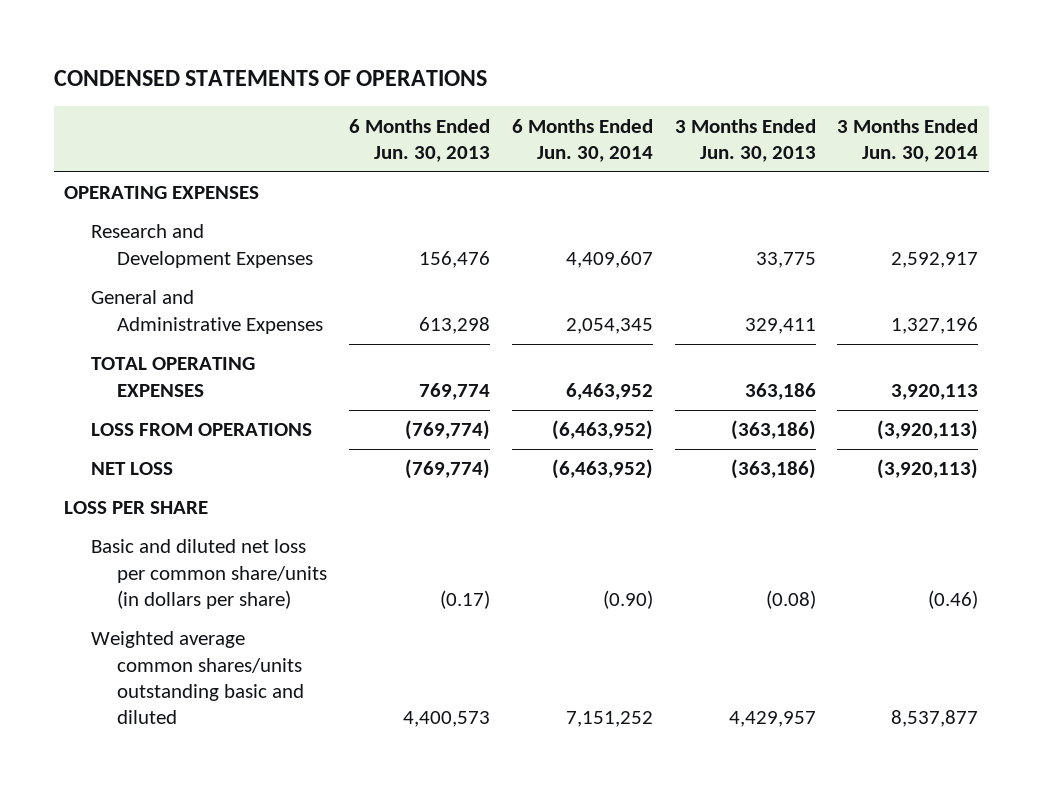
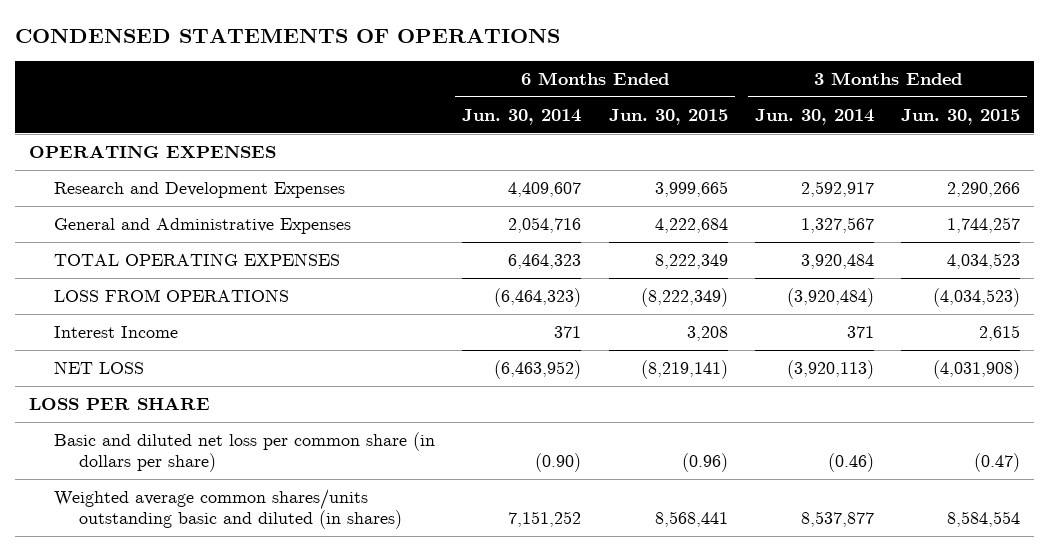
- | 6 Months Ended Jun. 30, 2013 | 6 Months Ended Jun. 30, 2014 | 3 Months Ended Jun. 30, 2013 | 3 Months Ended Jun. 30, 2014
+ | 6 Months Ended Jun. 30, 2014 | 6 Months Ended Jun. 30, 2015 | 3 Months Ended Jun. 30, 2014 | 3 Months Ended Jun. 30, 2015
- General and Administrative Expenses | 613,298 | 2,054,345 | 329,411 | 1,327,196
- TOTAL OPERATING EXPENSES | 769,774 | 6,463,952 | 363,186 | 3,920,113
- LOSS FROM OPERATIONS | (769,774) | (6,463,952) | (363,186) | (3,920,113)
+ General and Administrative Expenses | 2,054,716 | 4,222,684 | 1,327,567 | 1,744,257
+ TOTAL OPERATING EXPENSES | 6,464,323 | 8,222,349 | 3,920,484 | 4,034,523
+ LOSS FROM OPERATIONS | (6,464,323) | (8,222,349) | (3,920,484) | (4,034,523)
+ Interest Income | 371 | 3,208 | 371 | 2,615
- Basic and diluted net loss per common share/units (in dollars per share) | (0.17) | (0.90) | (0.08) | (0.46)
- Weighted average common shares/units outstanding basic and diluted | 4,400,573 | 7,151,252 | 4,429,957 | 8,537,877
+ Basic and diluted net loss per common share (in dollars per share) | (0.90) | (0.96) | (0.46) | (0.47)
+ Weighted average common shares/units outstanding basic and diluted (in shares) | 7,151,252 | 8,568,441 | 8,537,877 | 8,584,554

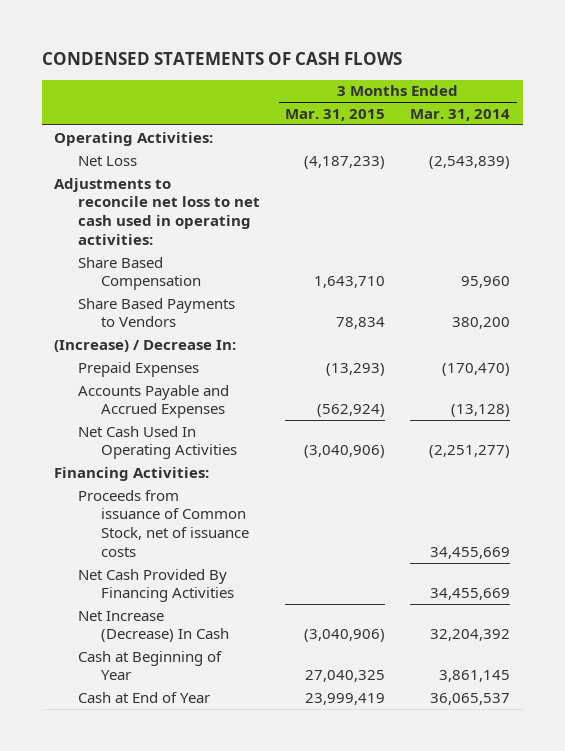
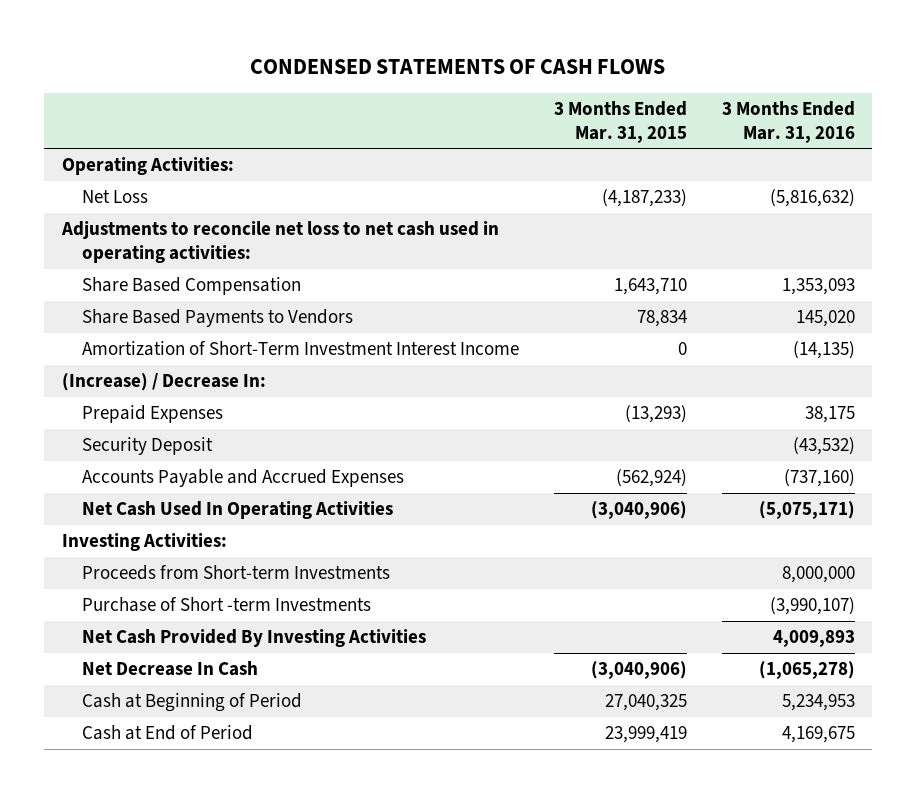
- | 3 Months Ended Mar. 31, 2015 | 3 Months Ended Mar. 31, 2014
+ | 3 Months Ended Mar. 31, 2015 | 3 Months Ended Mar. 31, 2016
+ Amortization of Short-Term Investment Interest Income | 0 | (14,135)
+ Security Deposit | | (43,532)
- Financing Activities:
- Proceeds from issuance of Common Stock, net of issuance costs | | 34,455,669
- Net Cash Provided By Financing Activities | | 34,455,669
- Net Increase (Decrease) In Cash | (3,040,906) | 32,204,392
- Cash at Beginning of Year | 27,040,325 | 3,861,145
- Cash at End of Year | 23,999,419 | 36,065,537
+ Investing Activities:
+ Proceeds from Short-term Investments | | 8,000,000
+ Purchase of Short -term Investments | | (3,990,107)
+ Net Cash Provided By Investing Activities | | 4,009,893
+ Net Decrease In Cash | (3,040,906) | (1,065,278)
+ Cash at Beginning of Period | 27,040,325 | 5,234,953
+ Cash at End of Period | 23,999,419 | 4,169,675

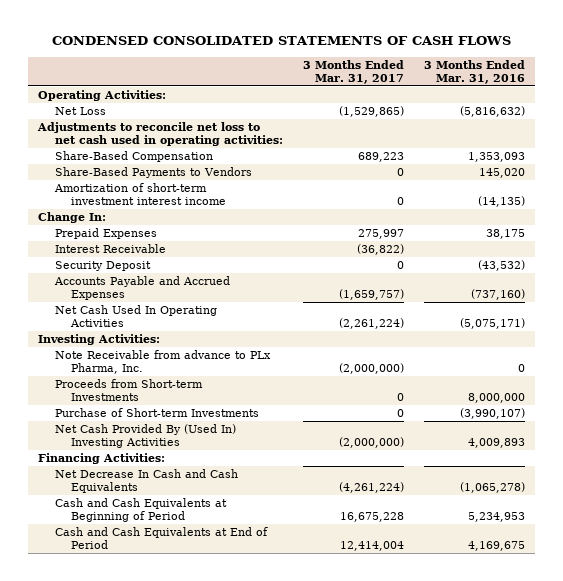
- CONDENSED STATEMENTS OF CASH FLOWS
+ CONDENSED CONSOLIDATED STATEMENTS OF CASH FLOWS
- | 3 Months Ended Mar. 31, 2015 | 3 Months Ended Mar. 31, 2016
+ | 3 Months Ended Mar. 31, 2017 | 3 Months Ended Mar. 31, 2016
- Share Based Compensation | 1,643,710 | 1,353,093
- Share Based Payments to Vendors | 78,834 | 145,020
- Amortization of Short-Term Investment Interest Income | 0 | (14,135)
- (Increase) / Decrease In:
+ Share-Based Compensation | 689,223 | 1,353,093
+ Share-Based Payments to Vendors | 0 | 145,020
+ Amortization of short-term investment interest income | 0 | (14,135)
+ Change In:
+ Interest Receivable | (36,822) |
+ Note Receivable from advance to PLx Pharma, Inc. | (2,000,000) | 0
- Purchase of Short -term Investments | | (3,990,107)
- Net Cash Provided By Investing Activities | | 4,009,893
- Net Decrease In Cash | (3,040,906) | (1,065,278)
- Cash at Beginning of Period | 27,040,325 | 5,234,953
- Cash at End of Period | 23,999,419 | 4,169,675
+ Purchase of Short-term Investments | 0 | (3,990,107)
+ Net Cash Provided By (Used In) Investing Activities | (2,000,000) | 4,009,893
+ Financing Activities:
+ Net Decrease In Cash and Cash Equivalents | (4,261,224) | (1,065,278)
+ Cash and Cash Equivalents at Beginning of Period | 16,675,228 | 5,234,953
+ Cash and Cash Equivalents at End of Period | 12,414,004 | 4,169,675

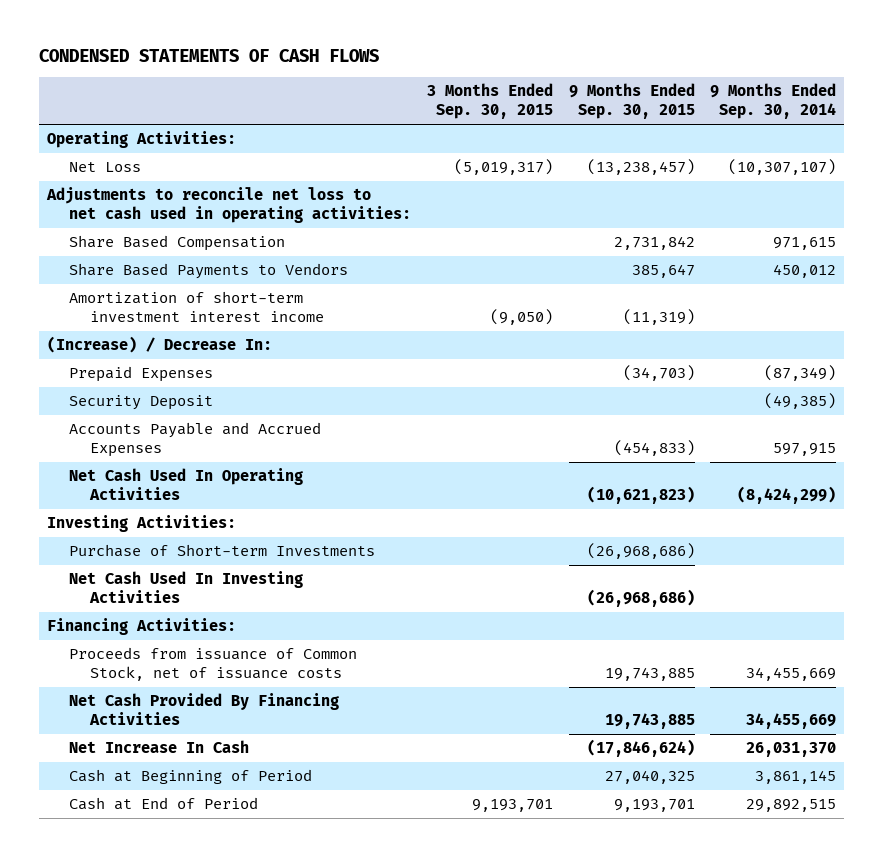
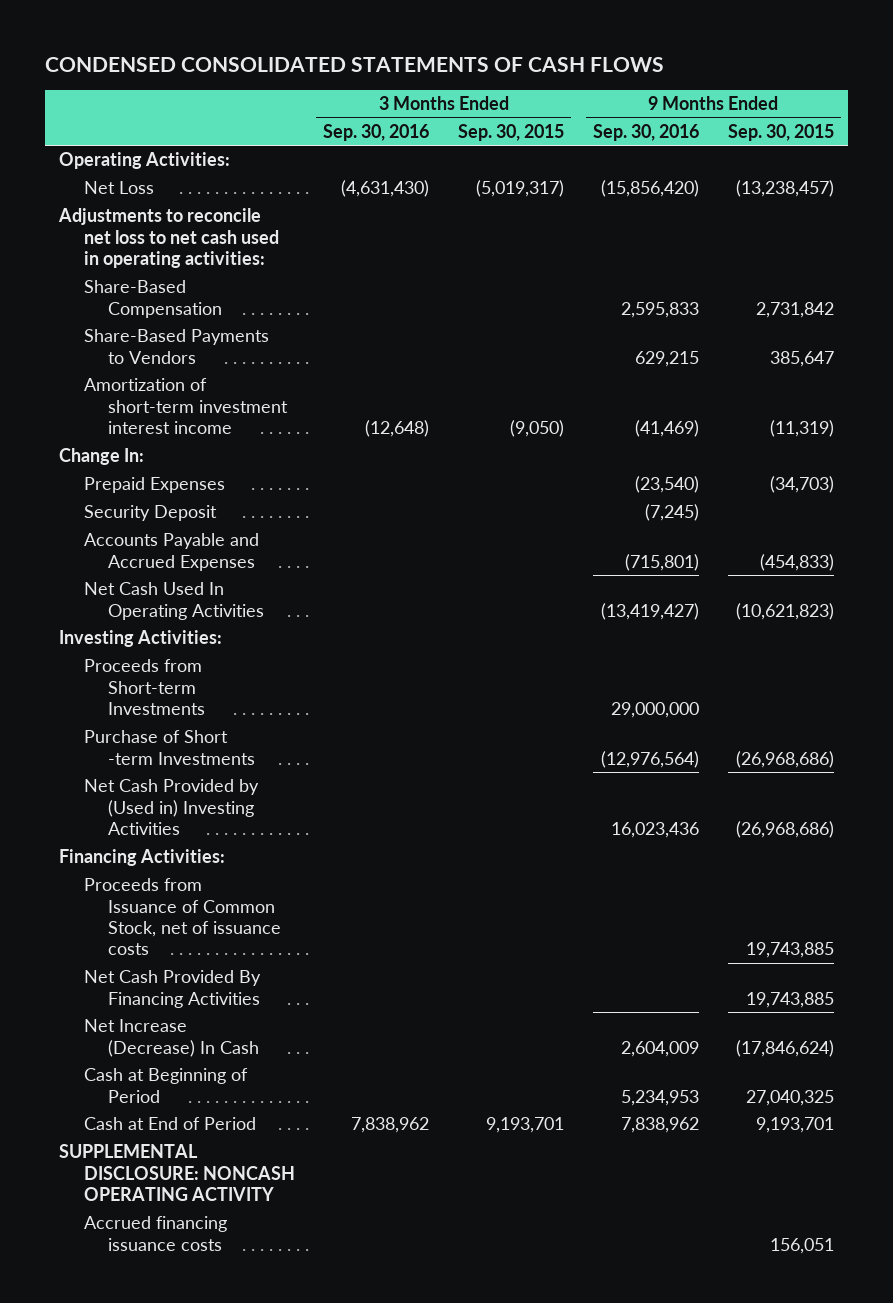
- CONDENSED STATEMENTS OF CASH FLOWS
+ CONDENSED CONSOLIDATED STATEMENTS OF CASH FLOWS
- | 3 Months Ended Sep. 30, 2015 | 9 Months Ended Sep. 30, 2015 | 9 Months Ended Sep. 30, 2014
+ | 3 Months Ended Sep. 30, 2016 | 3 Months Ended Sep. 30, 2015 | 9 Months Ended Sep. 30, 2016 | 9 Months Ended Sep. 30, 2015
- Share Based Compensation | | 2,731,842 | 971,615
- Share Based Payments to Vendors | | 385,647 | 450,012
+ Share-Based Compensation | | | 2,595,833 | 2,731,842
+ Share-Based Payments to Vendors | | | 629,215 | 385,647
- (Increase) / Decrease In:
+ Change In:
- Purchase of Short-term Investments | | (26,968,686) |
- Net Cash Used In Investing Activities | | (26,968,686) |
+ Proceeds from Short-term Investments | | | 29,000,000 |
+ Purchase of Short -term Investments | | | (12,976,564) | (26,968,686)
+ Net Cash Provided by (Used in) Investing Activities | | | 16,023,436 | (26,968,686)
- Proceeds from issuance of Common Stock, net of issuance costs | | 19,743,885 | 34,455,669
+ Proceeds from Issuance of Common Stock, net of issuance costs | | | | 19,743,885
- Net Increase In Cash | | (17,846,624) | 26,031,370
+ Net Increase (Decrease) In Cash | | | 2,604,009 | (17,846,624)
+ SUPPLEMENTAL DISCLOSURE: NONCASH OPERATING ACTIVITY
+ Accrued financing issuance costs | | | | 156,051

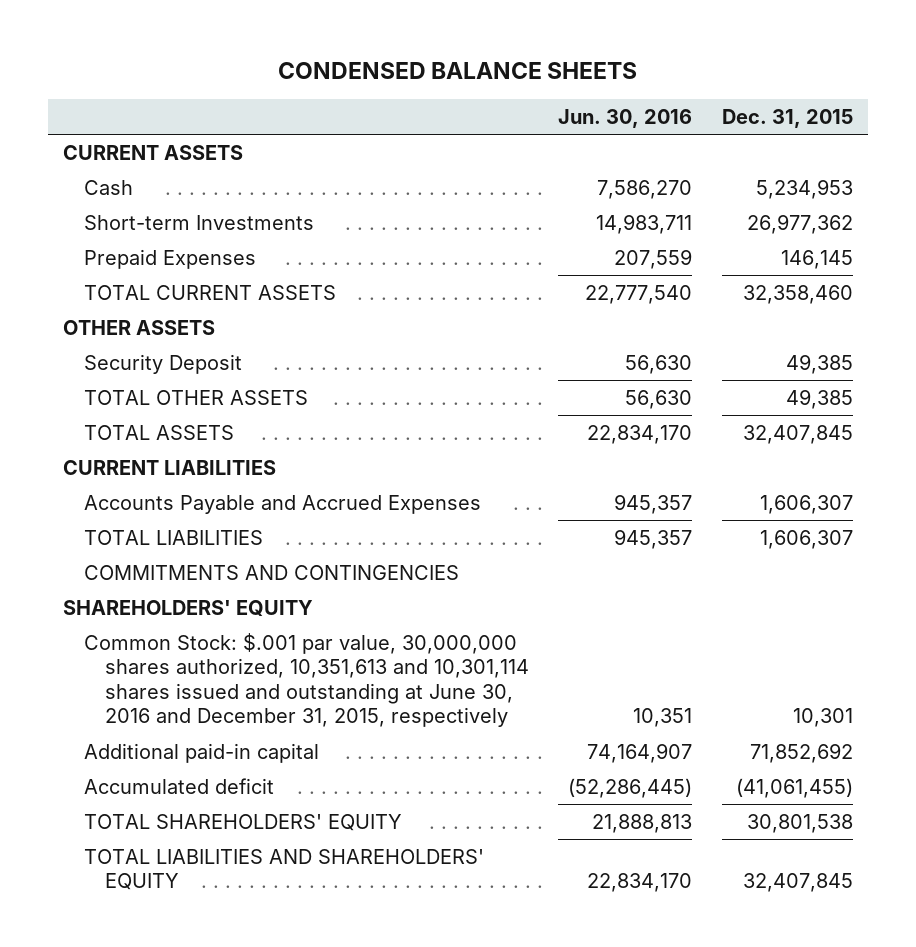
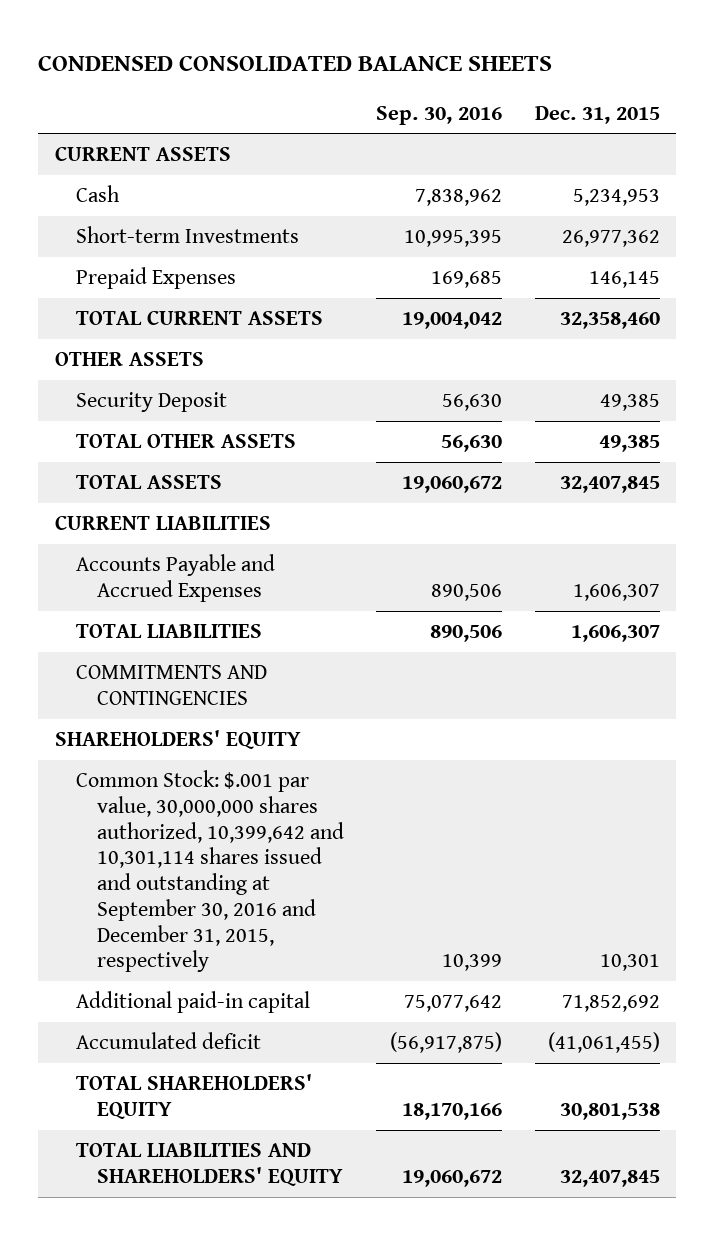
- CONDENSED BALANCE SHEETS
+ CONDENSED CONSOLIDATED BALANCE SHEETS
- | Jun. 30, 2016 | Dec. 31, 2015
+ | Sep. 30, 2016 | Dec. 31, 2015
- Common Stock: $.001 par value, 30,000,000 shares authorized, 10,351,613 and 10,301,114 shares issued and outstanding at June 30, 2016 and December 31, 2015, respectively | 10,351 | 10,301
+ Common Stock: $.001 par value, 30,000,000 shares authorized, 10,399,642 and 10,301,114 shares issued and outstanding at September 30, 2016 and December 31, 2015, respectively | 10,399 | 10,301

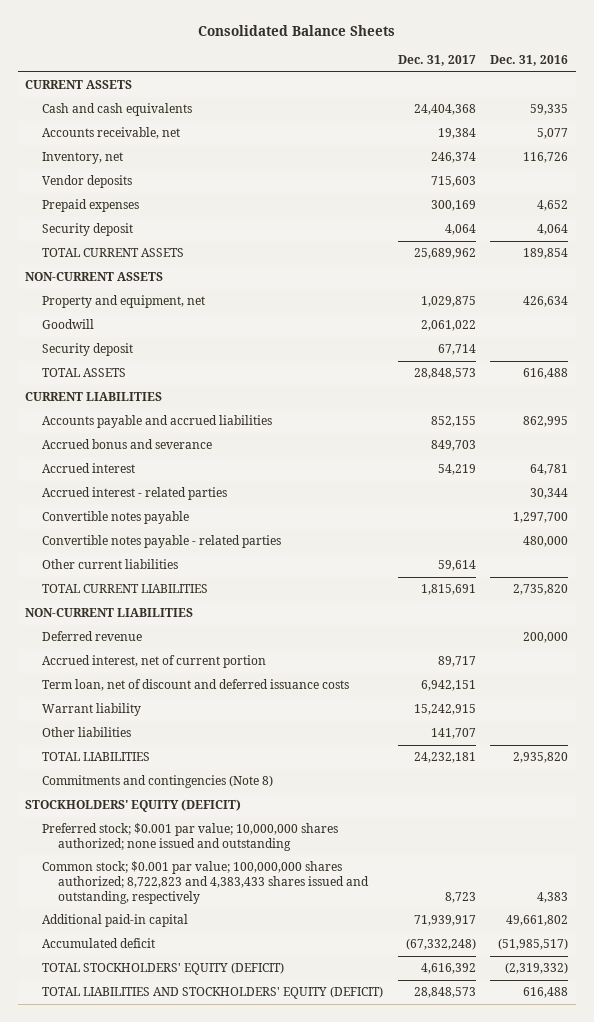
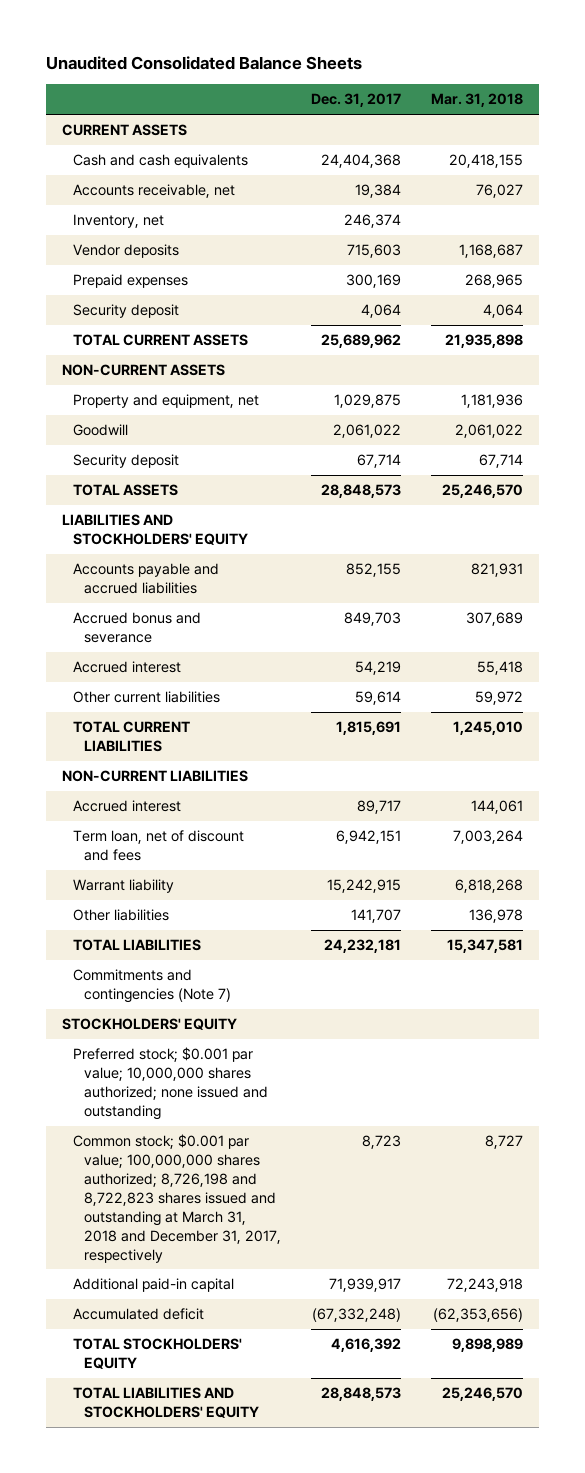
- Consolidated Balance Sheets
+ Unaudited Consolidated Balance Sheets
- | Dec. 31, 2017 | Dec. 31, 2016
+ | Dec. 31, 2017 | Mar. 31, 2018
- CURRENT LIABILITIES
+ LIABILITIES AND STOCKHOLDERS' EQUITY
- Accrued interest - related parties | | 30,344
- Convertible notes payable | | 1,297,700
- Convertible notes payable - related parties | | 480,000
- Deferred revenue | | 200,000
- Accrued interest, net of current portion | 89,717 |
- Term loan, net of discount and deferred issuance costs | 6,942,151 |
+ Accrued interest | 89,717 | 144,061
+ Term loan, net of discount and fees | 6,942,151 | 7,003,264
- Commitments and contingencies (Note 8)
- STOCKHOLDERS' EQUITY (DEFICIT)
+ Commitments and contingencies (Note 7)
+ STOCKHOLDERS' EQUITY
- Common stock; $0.001 par value; 100,000,000 shares authorized; 8,722,823 and 4,383,433 shares issued and outstanding, respectively | 8,723 | 4,383
+ Common stock; $0.001 par value; 100,000,000 shares authorized; 8,726,198 and 8,722,823 shares issued and outstanding at March 31, 2018 and December 31, 2017, respectively | 8,723 | 8,727
- TOTAL STOCKHOLDERS' EQUITY (DEFICIT) | 4,616,392 | (2,319,332)
- TOTAL LIABILITIES AND STOCKHOLDERS' EQUITY (DEFICIT) | 28,848,573 | 616,488
+ TOTAL STOCKHOLDERS' EQUITY | 4,616,392 | 9,898,989
+ TOTAL LIABILITIES AND STOCKHOLDERS' EQUITY | 28,848,573 | 25,246,570

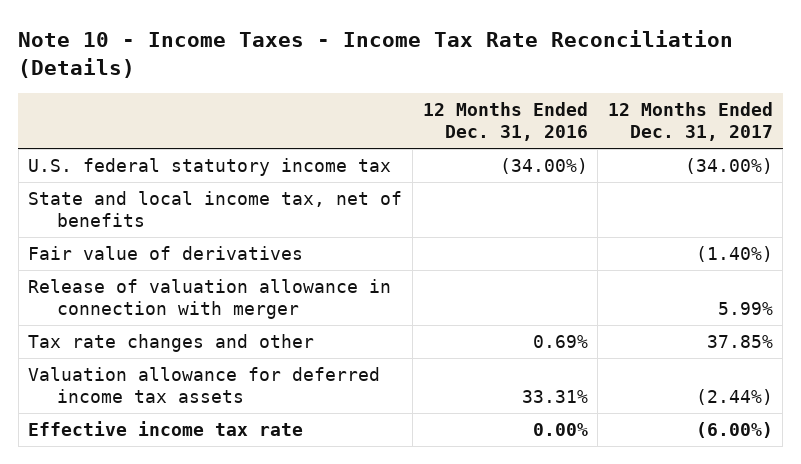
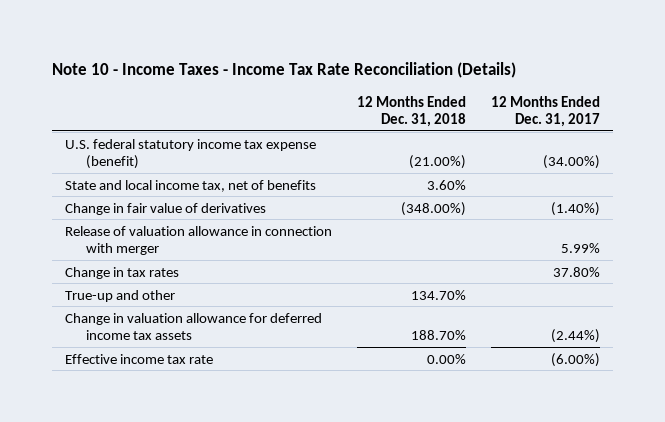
- | 12 Months Ended Dec. 31, 2016 | 12 Months Ended Dec. 31, 2017
+ | 12 Months Ended Dec. 31, 2018 | 12 Months Ended Dec. 31, 2017
- U.S. federal statutory income tax | (34.00%) | (34.00%)
+ U.S. federal statutory income tax expense (benefit) | (21.00%) | (34.00%)
- Fair value of derivatives | | (1.40%)
+ Change in fair value of derivatives | (348.00%) | (1.40%)
- Tax rate changes and other | 0.69% | 37.85%
- Valuation allowance for deferred income tax assets | 33.31% | (2.44%)
+ Change in tax rates | | 37.80%
+ True-up and other | 134.70% |
+ Change in valuation allowance for deferred income tax assets | 188.70% | (2.44%)

